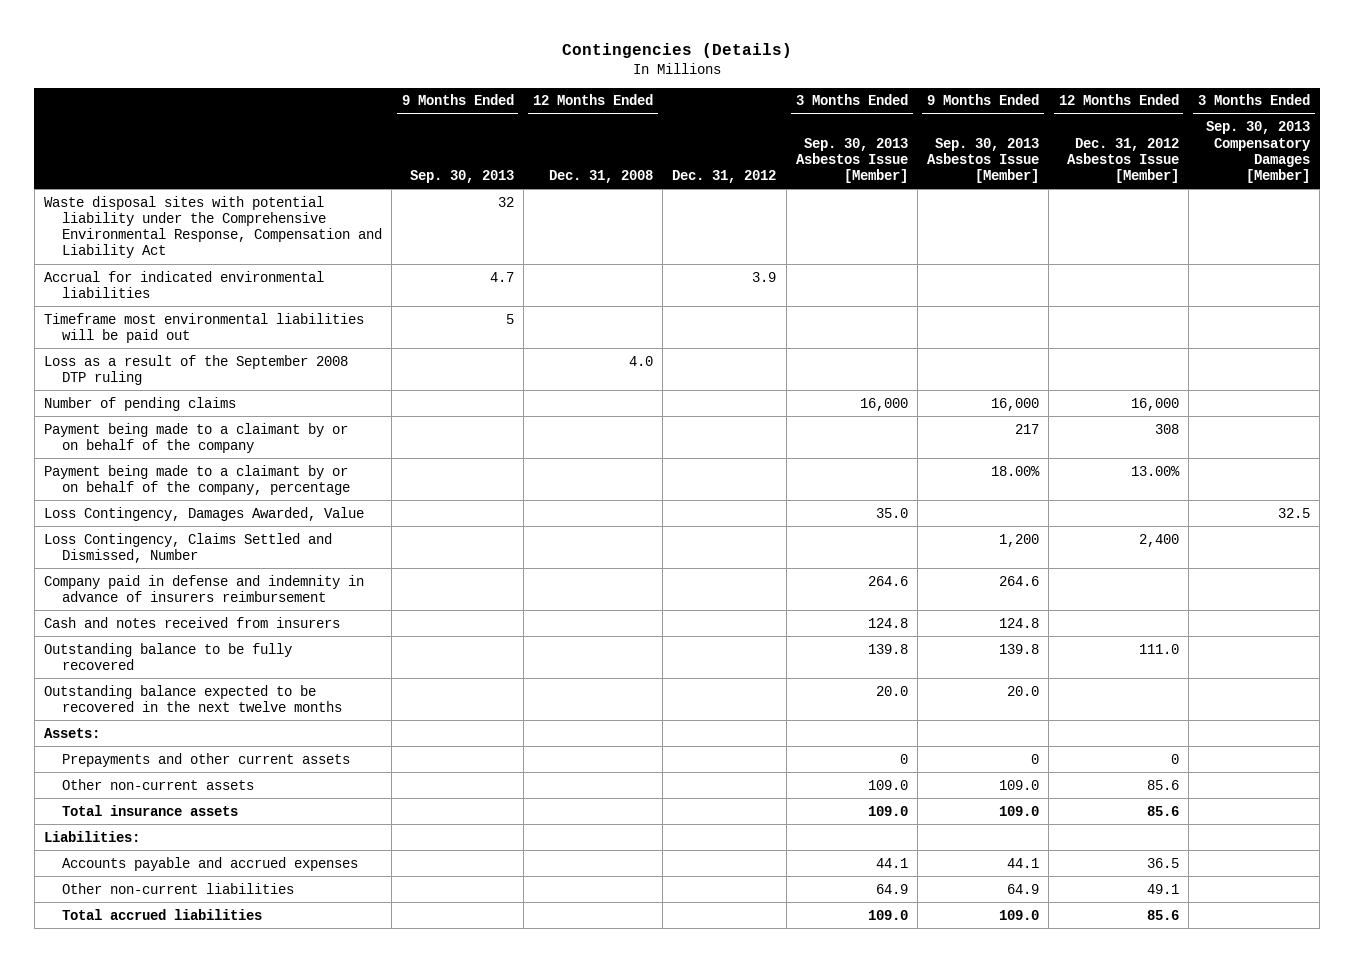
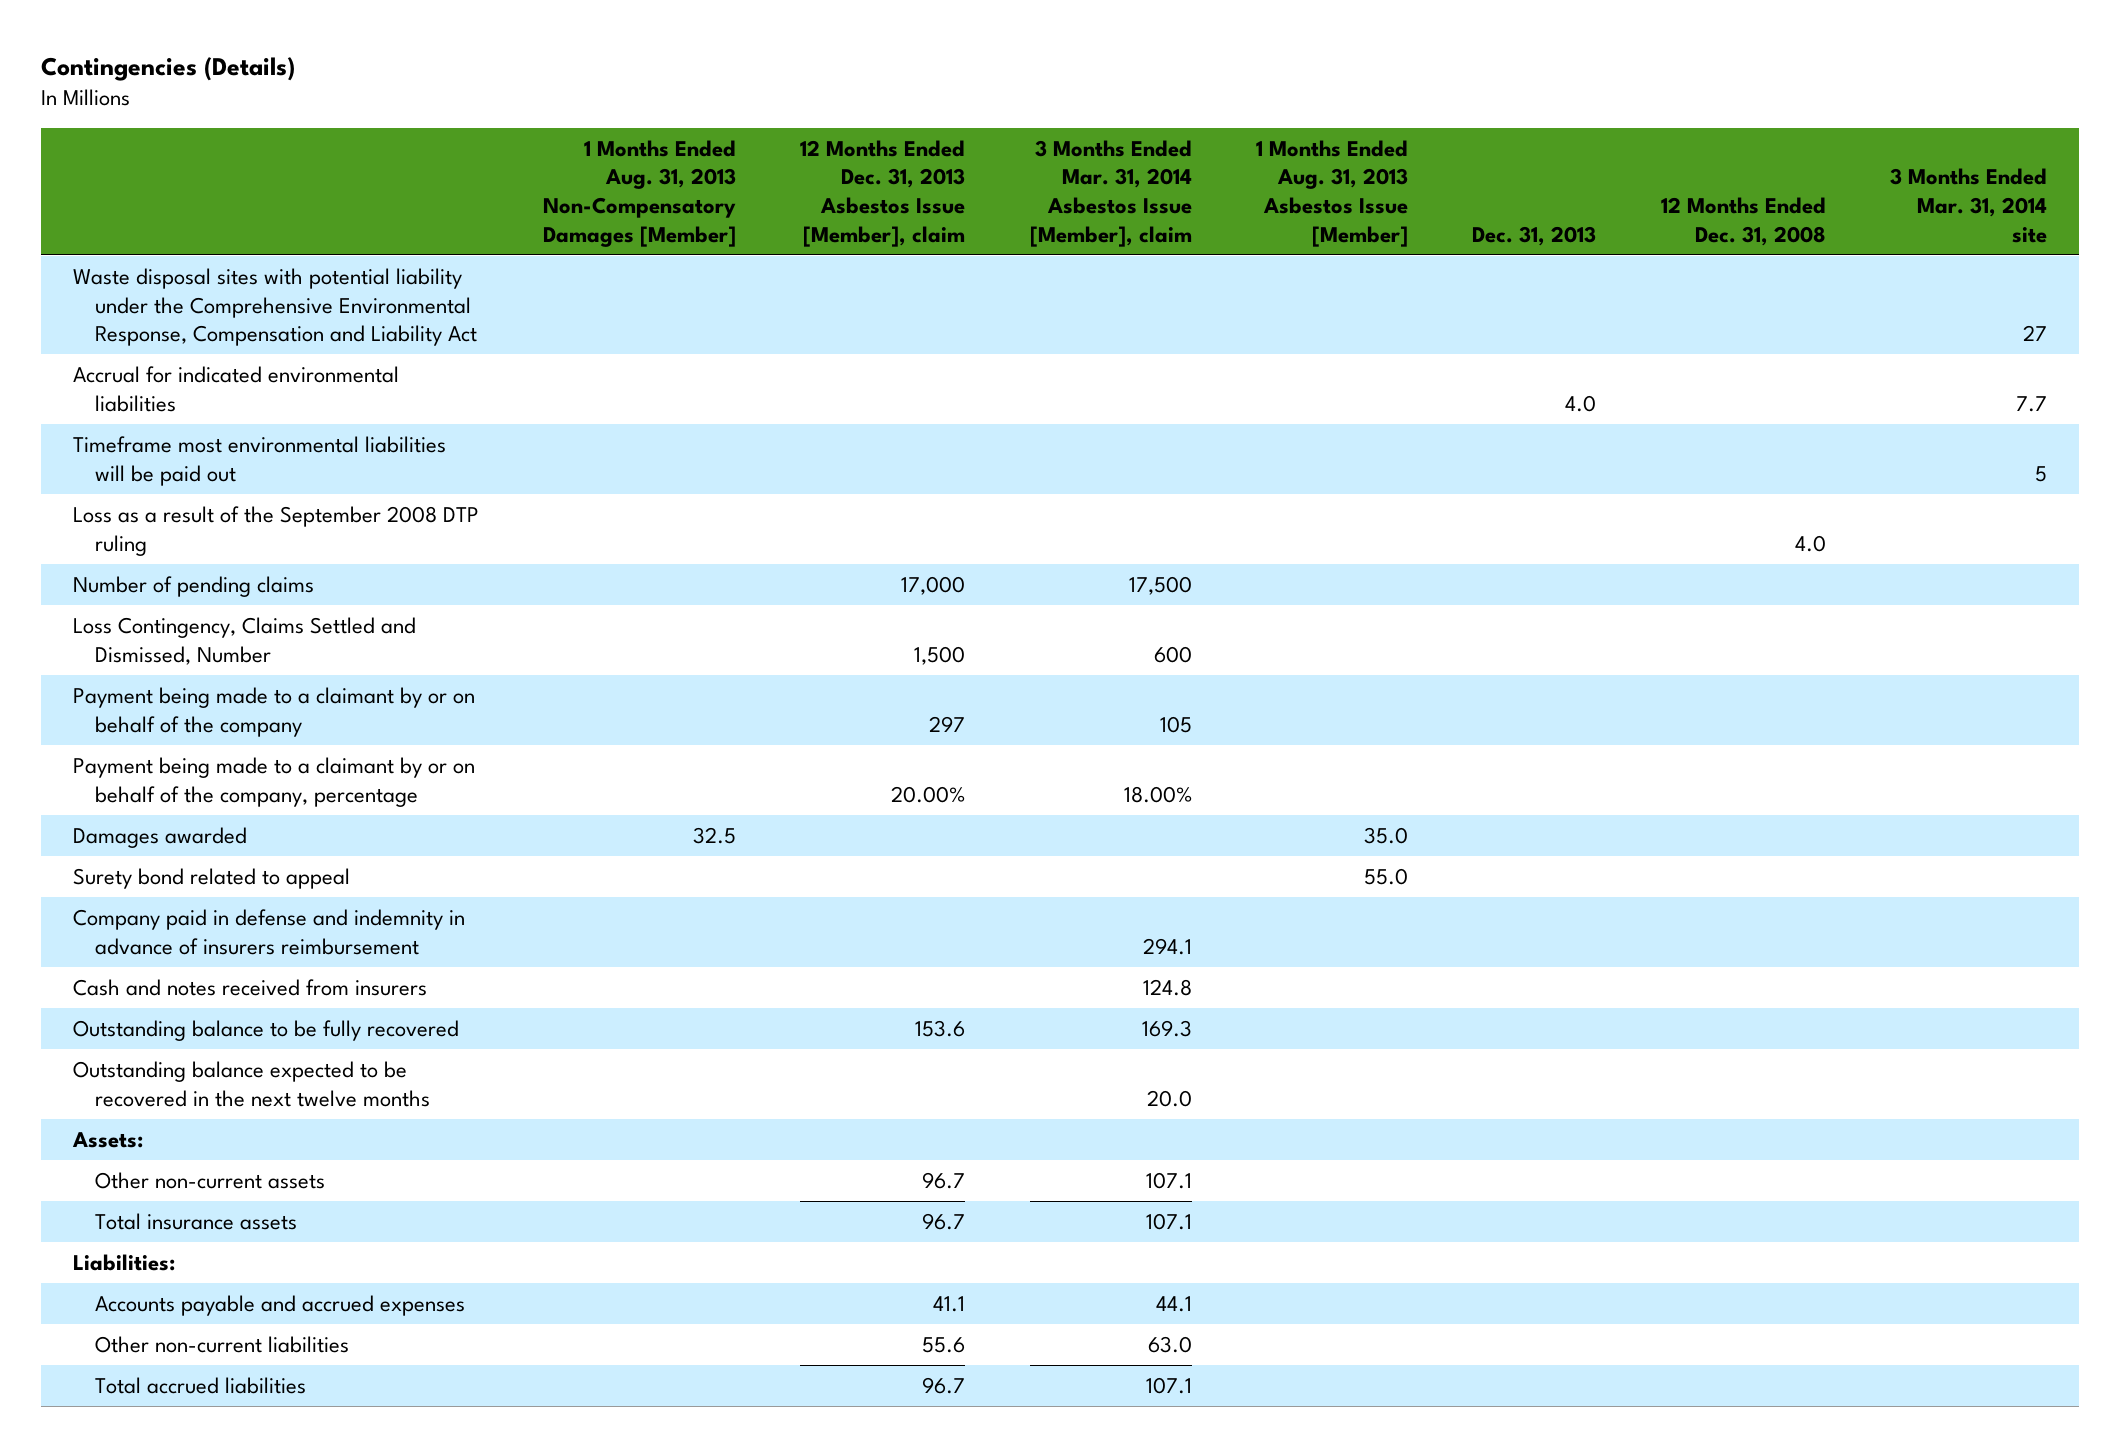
- | 9 Months Ended Sep. 30, 2013 | 12 Months Ended Dec. 31, 2008 | Dec. 31, 2012 | 3 Months Ended Sep. 30, 2013 Asbestos Issue [Member] | 9 Months Ended Sep. 30, 2013 Asbestos Issue [Member] | 12 Months Ended Dec. 31, 2012 Asbestos Issue [Member] | 3 Months Ended Sep. 30, 2013 Compensatory Damages [Member]
+ | 1 Months Ended Aug. 31, 2013 Non-Compensatory Damages [Member] | 12 Months Ended Dec. 31, 2013 Asbestos Issue [Member], claim | 3 Months Ended Mar. 31, 2014 Asbestos Issue [Member], claim | 1 Months Ended Aug. 31, 2013 Asbestos Issue [Member] | Dec. 31, 2013 | 12 Months Ended Dec. 31, 2008 | 3 Months Ended Mar. 31, 2014 site
moved up: Loss Contingency, Claims Settled and Dismissed, Number | | 1,500 | 600 | | | |
- Loss Contingency, Damages Awarded, Value | | | | 35.0 | | | 32.5
+ Damages awarded | 32.5 | | | 35.0 | | |
+ Surety bond related to appeal | | | | 55.0 | | |
- Prepayments and other current assets | | | | 0 | 0 | 0 |

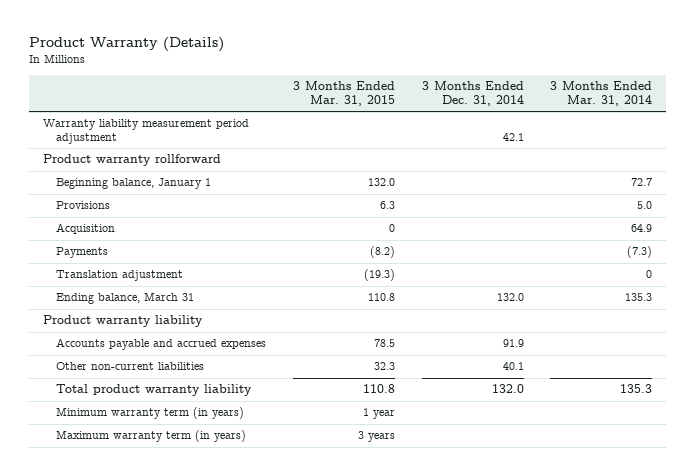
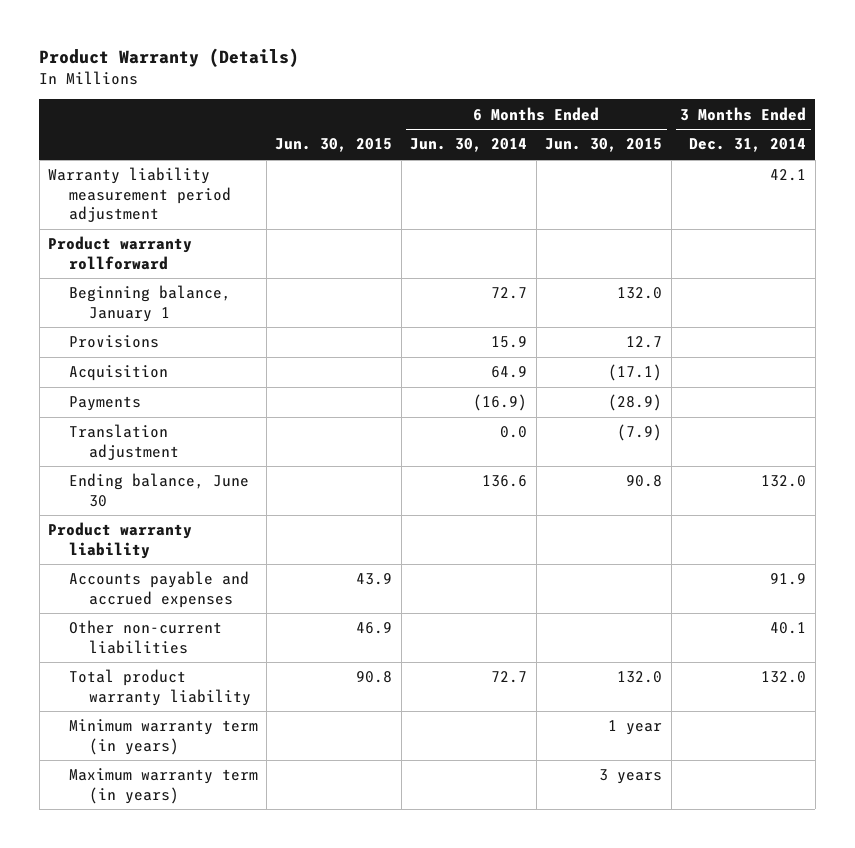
- | 3 Months Ended Mar. 31, 2015 | 3 Months Ended Dec. 31, 2014 | 3 Months Ended Mar. 31, 2014
+ | Jun. 30, 2015 | 6 Months Ended Jun. 30, 2014 | 6 Months Ended Jun. 30, 2015 | 3 Months Ended Dec. 31, 2014
- Ending balance, March 31 | 110.8 | 132.0 | 135.3
+ Ending balance, June 30 | | 136.6 | 90.8 | 132.0

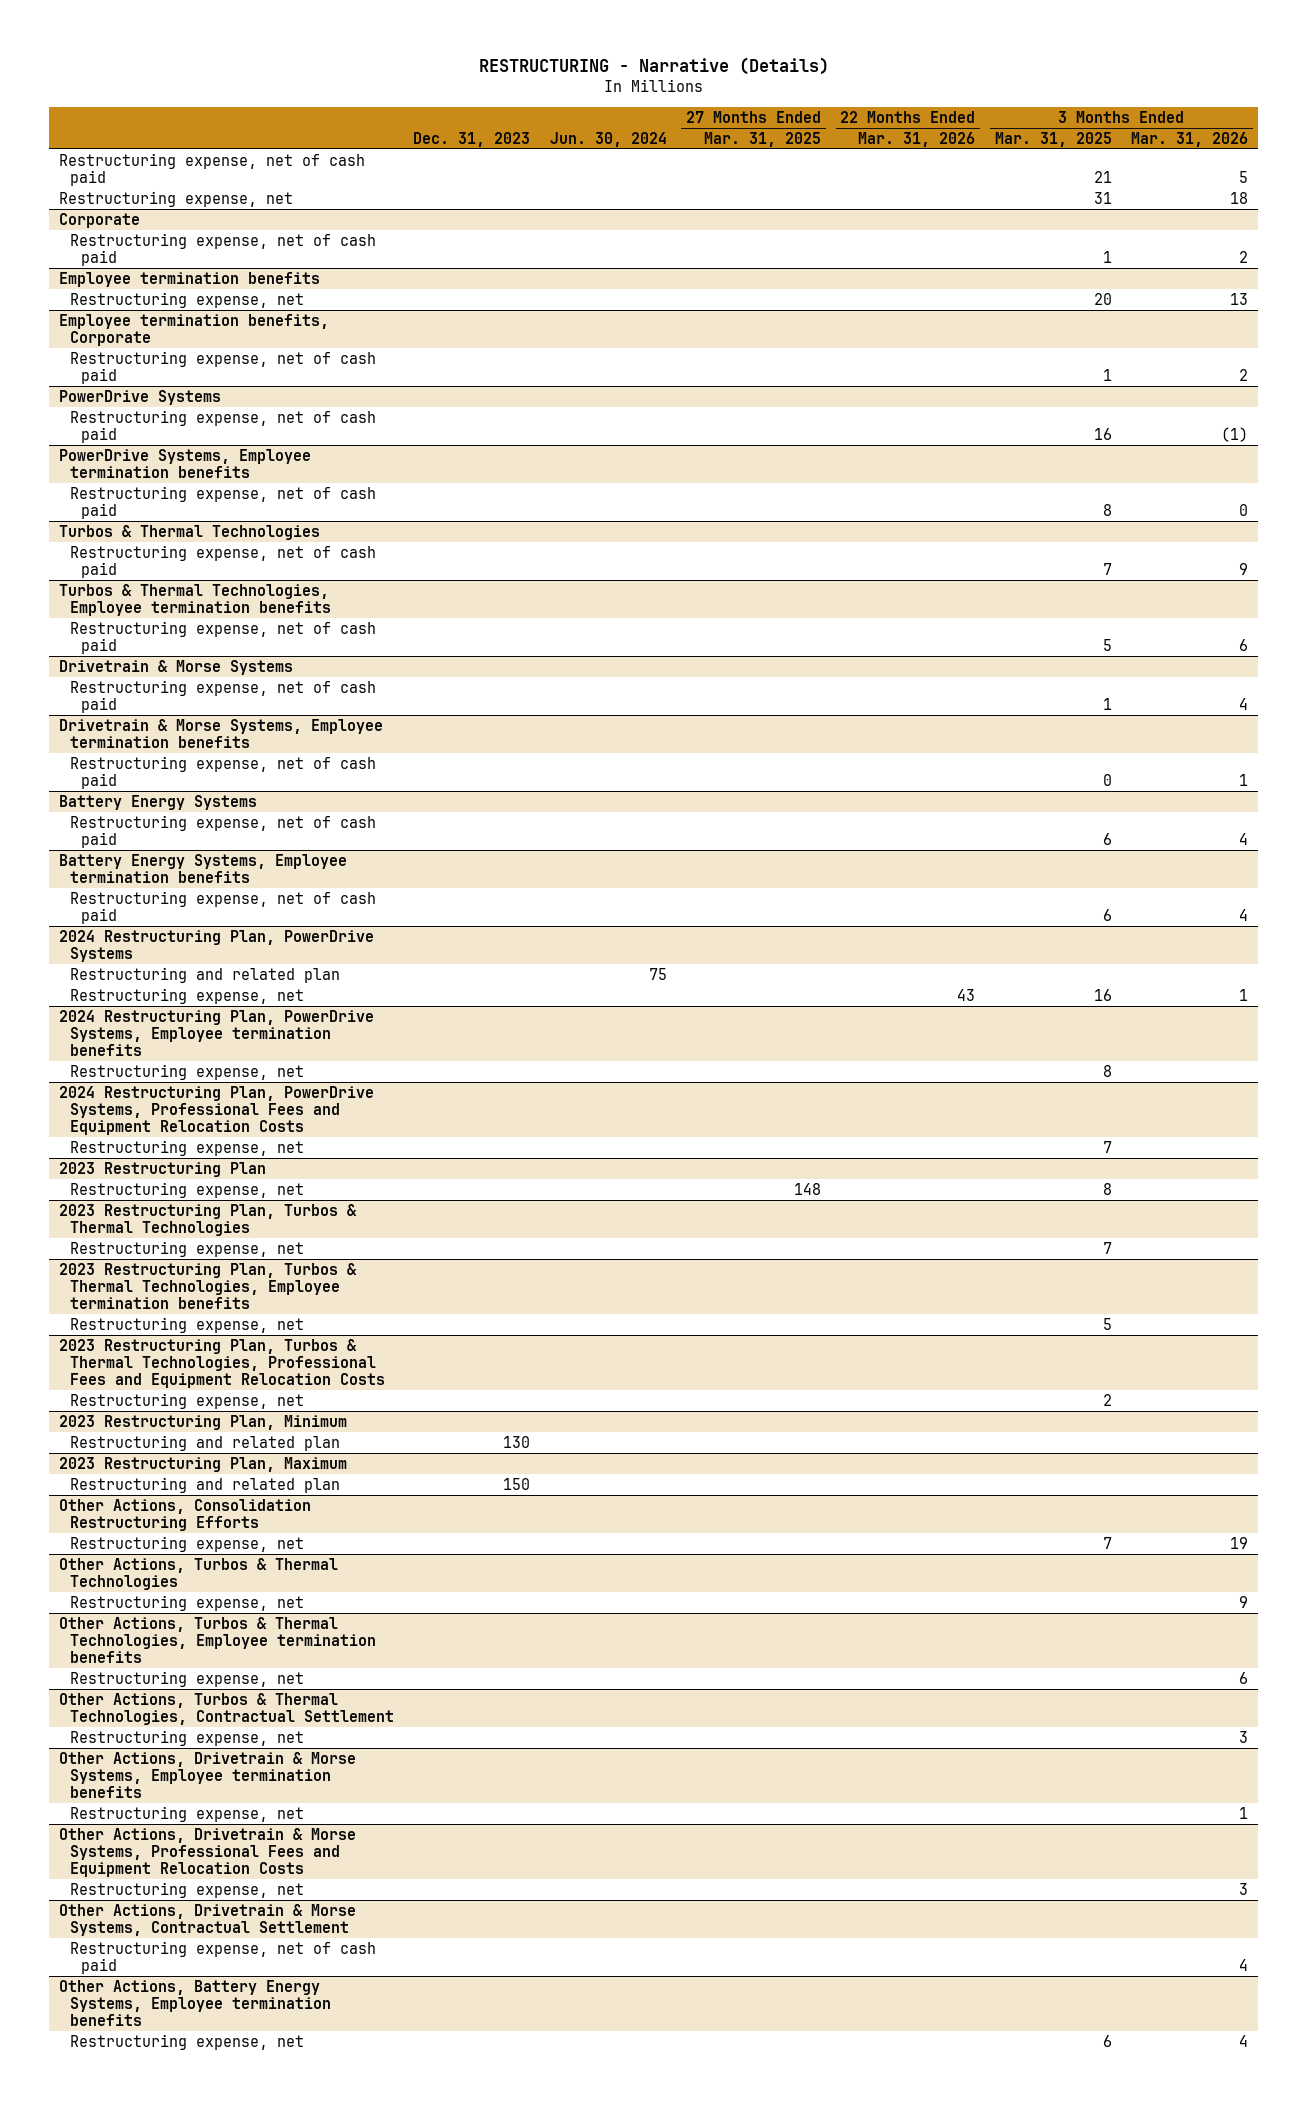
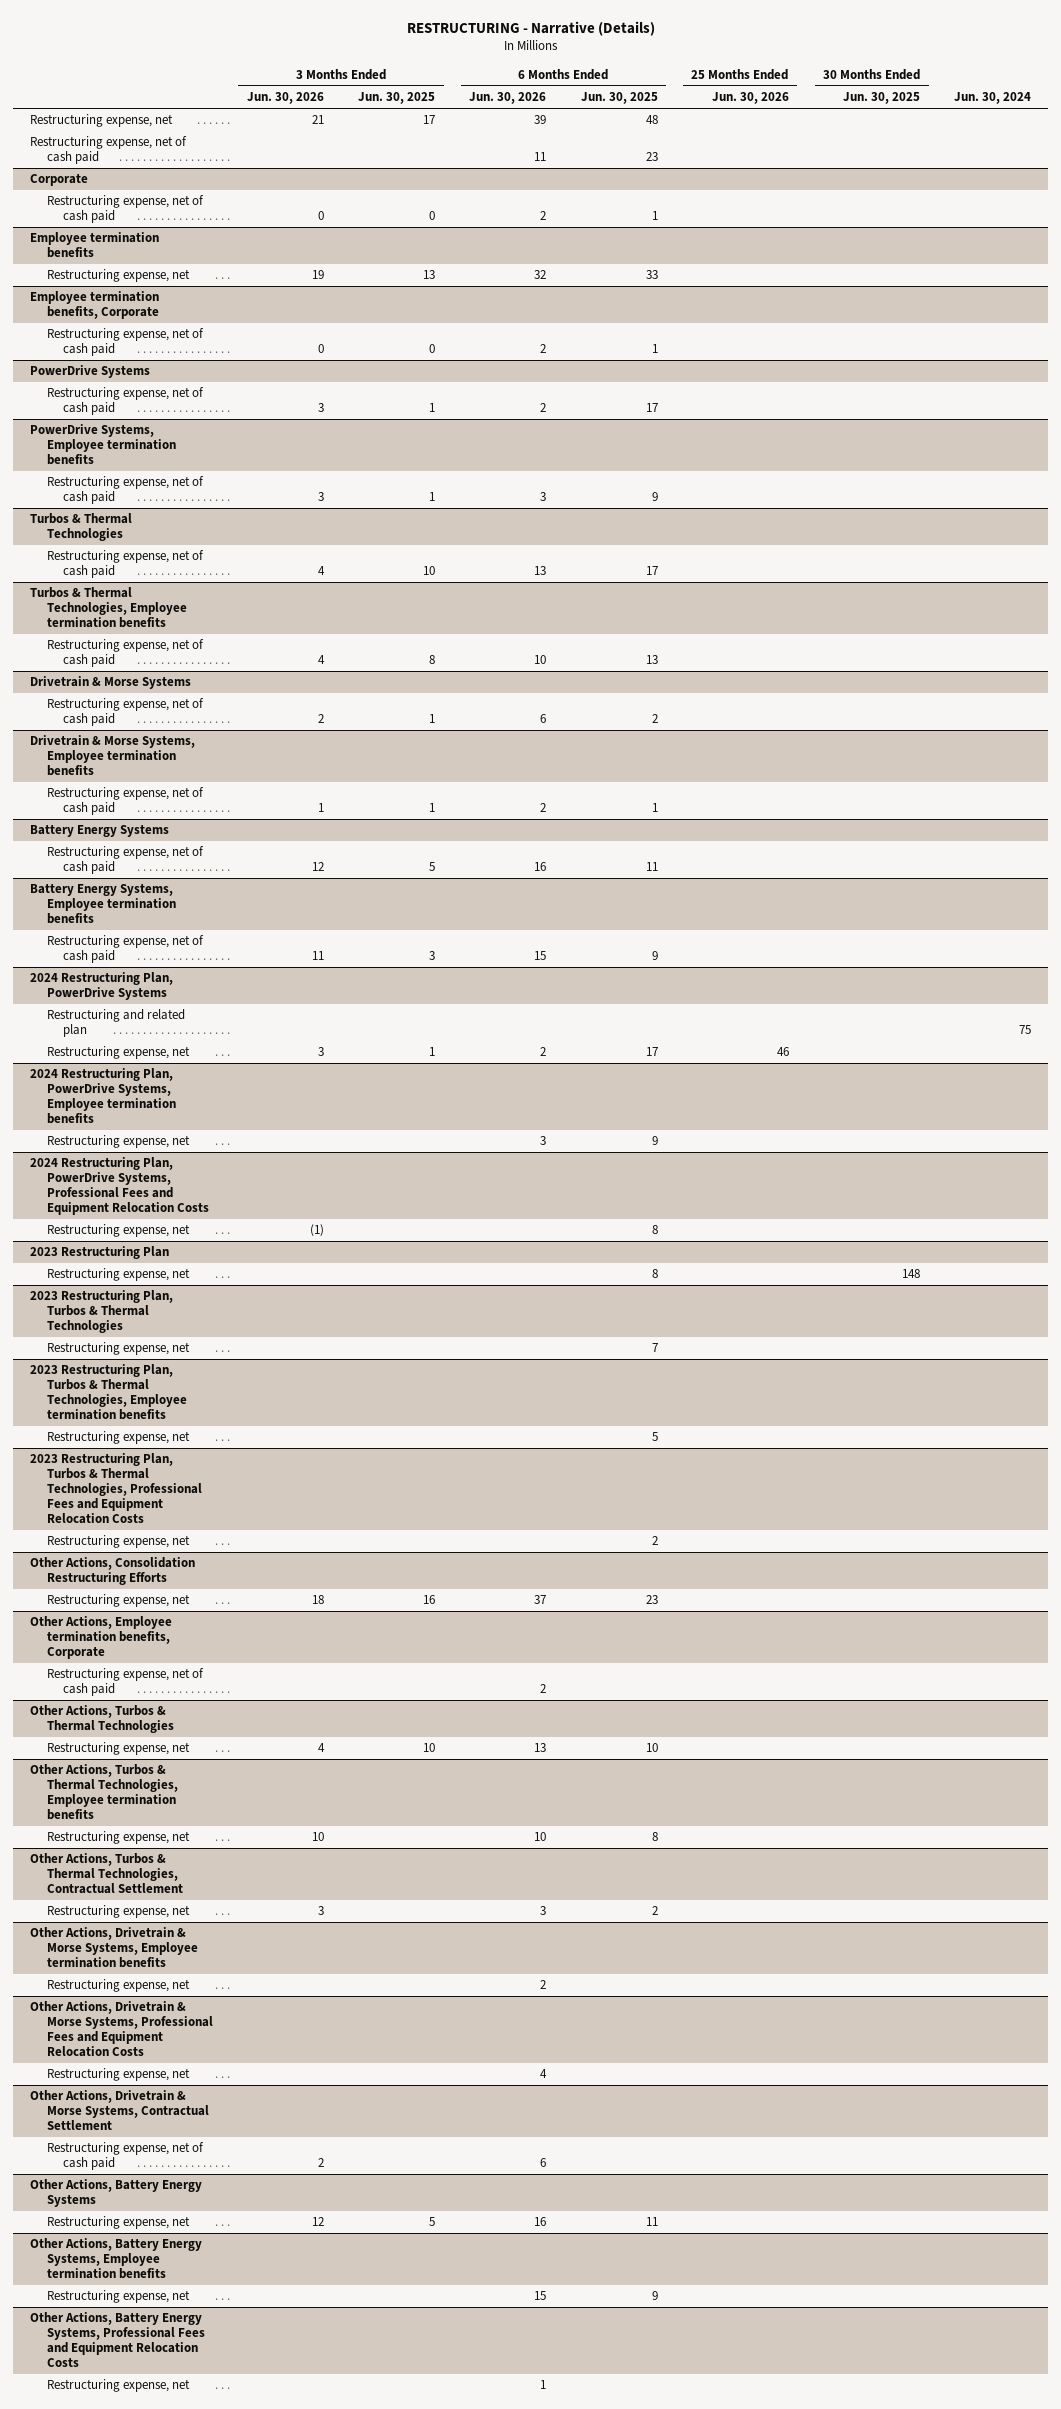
- | Dec. 31, 2023 | Jun. 30, 2024 | 27 Months Ended Mar. 31, 2025 | 22 Months Ended Mar. 31, 2026 | 3 Months Ended Mar. 31, 2025 | 3 Months Ended Mar. 31, 2026
+ | 3 Months Ended Jun. 30, 2026 | 3 Months Ended Jun. 30, 2025 | 6 Months Ended Jun. 30, 2026 | 6 Months Ended Jun. 30, 2025 | 25 Months Ended Jun. 30, 2026 | 30 Months Ended Jun. 30, 2025 | Jun. 30, 2024
moved down: Restructuring expense, net of cash paid | | | 11 | 23 | | |
- 2023 Restructuring Plan, Minimum
- Restructuring and related plan | 130 | | | | |
- 2023 Restructuring Plan, Maximum
- Restructuring and related plan | 150 | | | | |
+ Other Actions, Employee termination benefits, Corporate
+ Restructuring expense, net of cash paid | | | 2 | | | |
+ Other Actions, Battery Energy Systems
+ Restructuring expense, net | 12 | 5 | 16 | 11 | | |
+ Other Actions, Battery Energy Systems, Professional Fees and Equipment Relocation Costs
+ Restructuring expense, net | | | 1 | | | |

